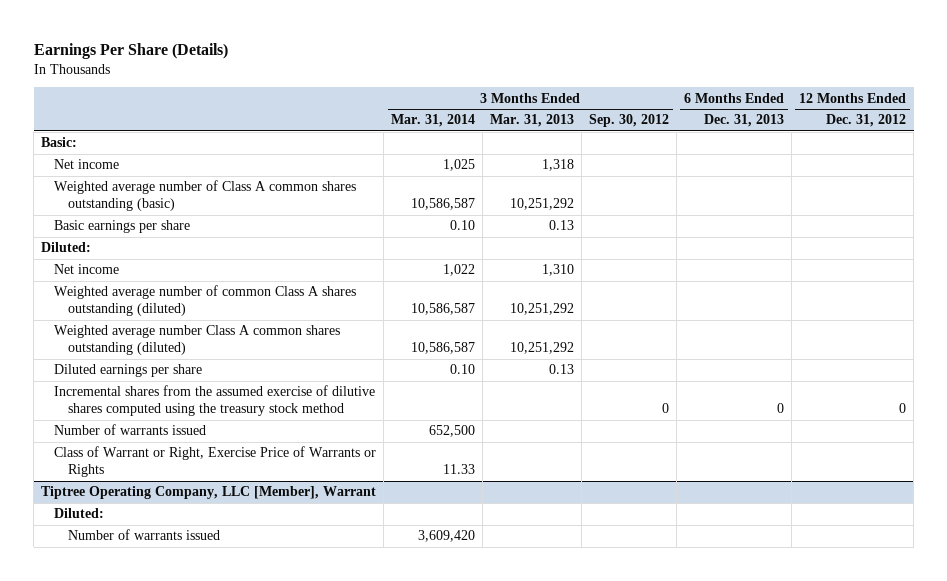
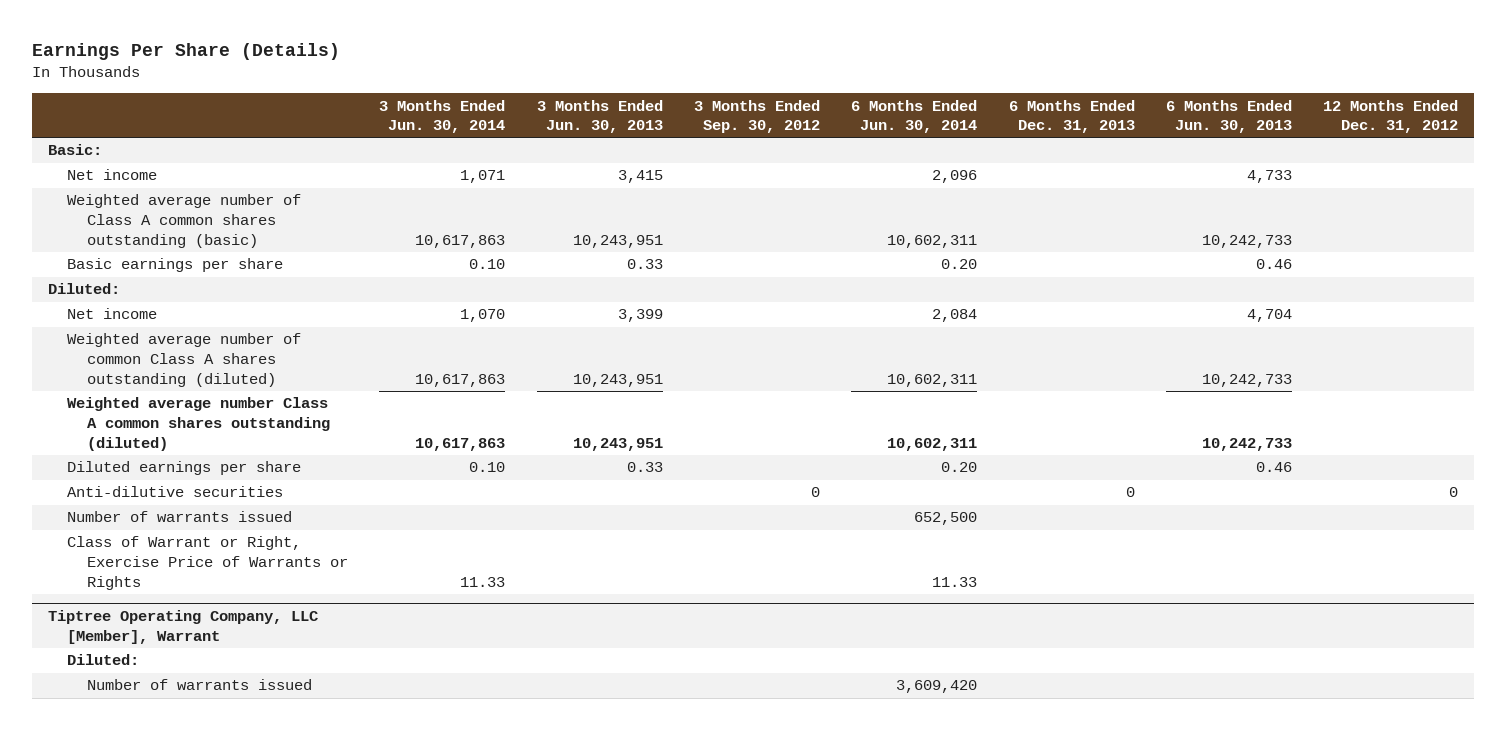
- | 3 Months Ended Mar. 31, 2014 | 3 Months Ended Mar. 31, 2013 | 3 Months Ended Sep. 30, 2012 | 6 Months Ended Dec. 31, 2013 | 12 Months Ended Dec. 31, 2012
+ | 3 Months Ended Jun. 30, 2014 | 3 Months Ended Jun. 30, 2013 | 3 Months Ended Sep. 30, 2012 | 6 Months Ended Jun. 30, 2014 | 6 Months Ended Dec. 31, 2013 | 6 Months Ended Jun. 30, 2013 | 12 Months Ended Dec. 31, 2012
- Incremental shares from the assumed exercise of dilutive shares computed using the treasury stock method | | | 0 | 0 | 0
+ Anti-dilutive securities | | | 0 | | 0 | | 0

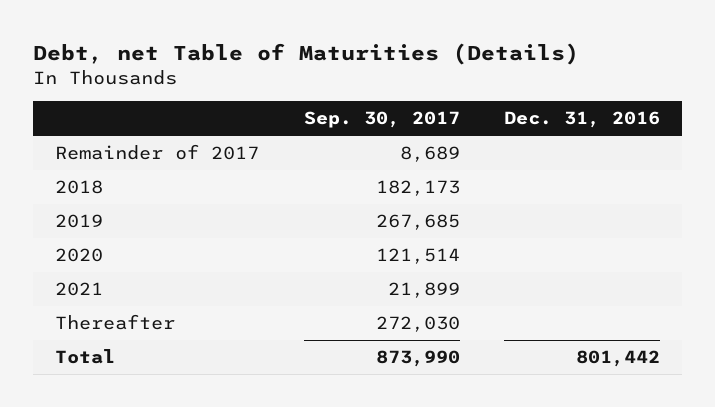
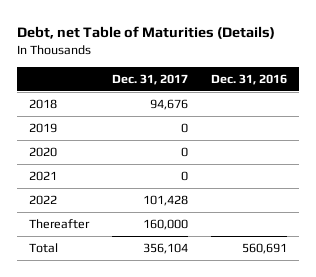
- | Sep. 30, 2017 | Dec. 31, 2016
+ | Dec. 31, 2017 | Dec. 31, 2016
- Remainder of 2017 | 8,689 |
+ 2022 | 101,428 |
- Total | 873,990 | 801,442
+ Total | 356,104 | 560,691

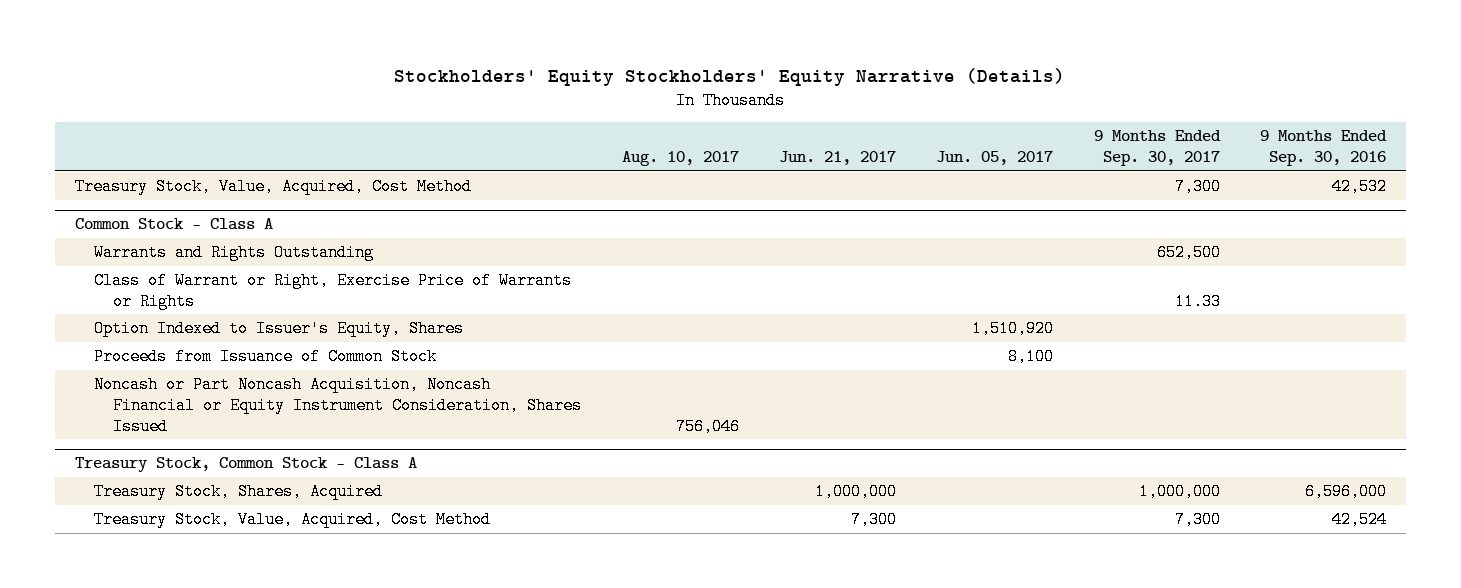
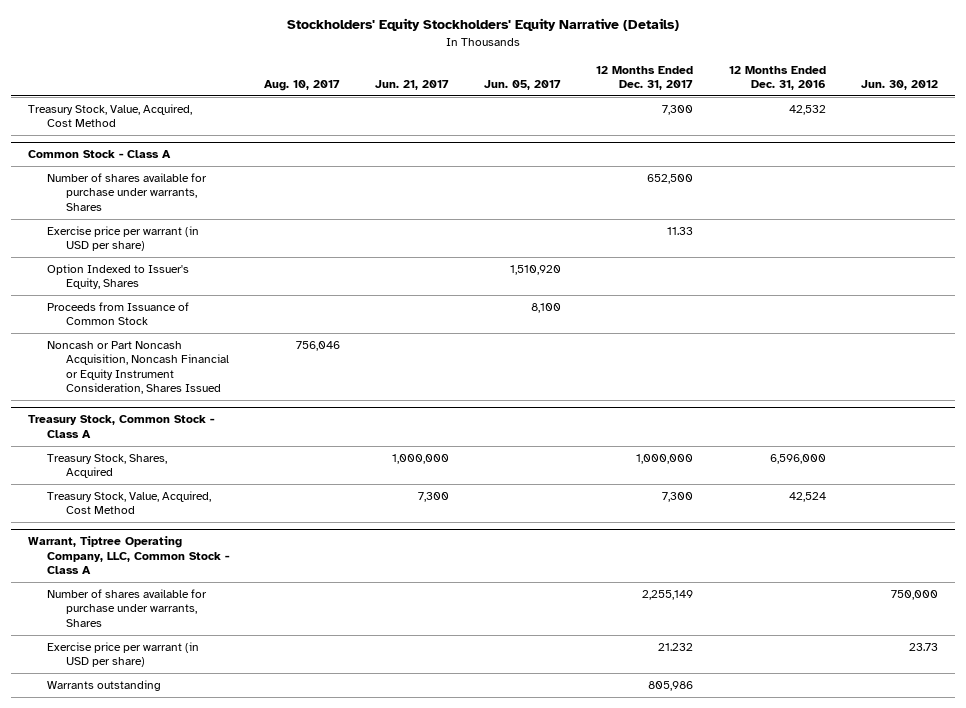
- | Aug. 10, 2017 | Jun. 21, 2017 | Jun. 05, 2017 | 9 Months Ended Sep. 30, 2017 | 9 Months Ended Sep. 30, 2016
+ | Aug. 10, 2017 | Jun. 21, 2017 | Jun. 05, 2017 | 12 Months Ended Dec. 31, 2017 | 12 Months Ended Dec. 31, 2016 | Jun. 30, 2012
@ Common Stock - Class A
- Warrants and Rights Outstanding | | | | 652,500 |
- Class of Warrant or Right, Exercise Price of Warrants or Rights | | | | 11.33 |
+ Number of shares available for purchase under warrants, Shares | | | | 652,500 | |
+ Exercise price per warrant (in USD per share) | | | | 11.33 | |
+ Warrant, Tiptree Operating Company, LLC, Common Stock - Class A
+ Number of shares available for purchase under warrants, Shares | | | | 2,255,149 | | 750,000
+ Exercise price per warrant (in USD per share) | | | | 21.232 | | 23.73
+ Warrants outstanding | | | | 805,986 | |

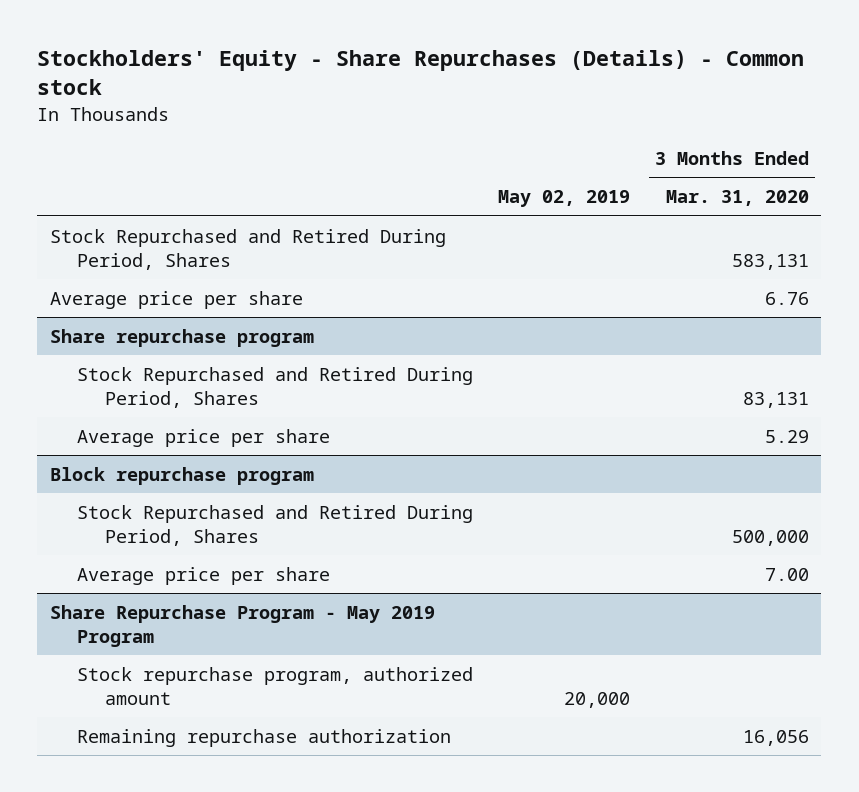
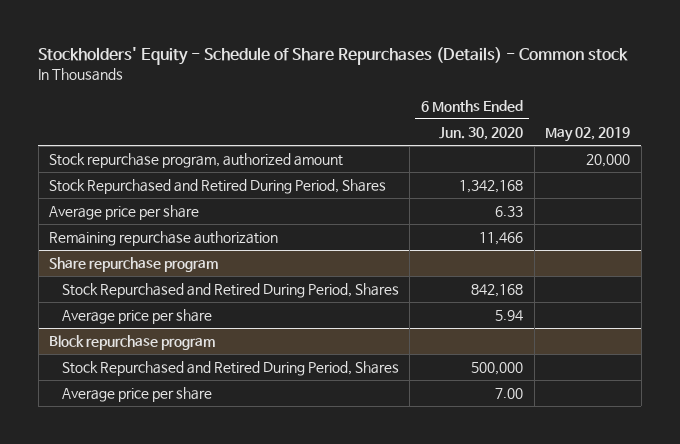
- Stockholders' Equity - Share Repurchases (Details) - Common stock
+ Stockholders' Equity - Schedule of Share Repurchases (Details) - Common stock
- | May 02, 2019 | 3 Months Ended Mar. 31, 2020
+ | 6 Months Ended Jun. 30, 2020 | May 02, 2019
+ Stock repurchase program, authorized amount | | 20,000
+ Remaining repurchase authorization | 11,466 |
- Share Repurchase Program - May 2019 Program
- Stock repurchase program, authorized amount | 20,000 |
- Remaining repurchase authorization | | 16,056

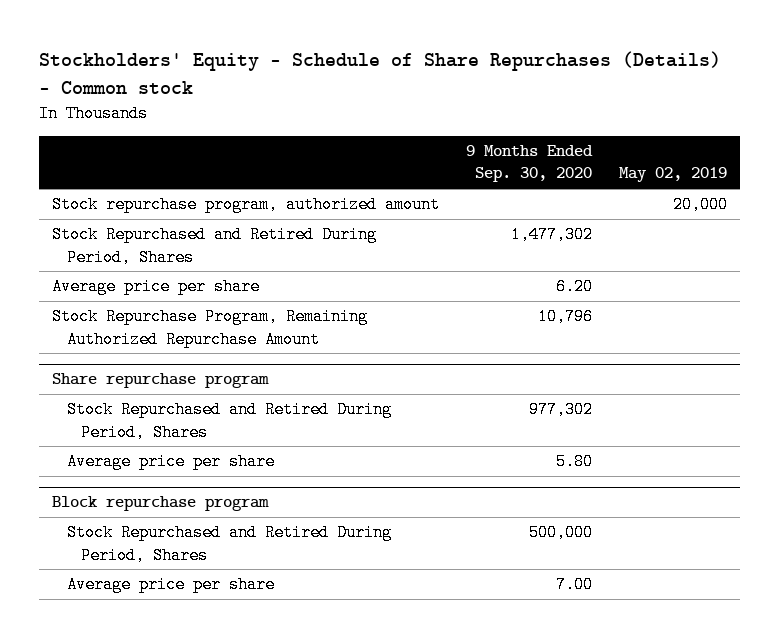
- | 6 Months Ended Jun. 30, 2020 | May 02, 2019
+ | 9 Months Ended Sep. 30, 2020 | May 02, 2019
- Remaining repurchase authorization | 11,466 |
+ Stock Repurchase Program, Remaining Authorized Repurchase Amount | 10,796 |

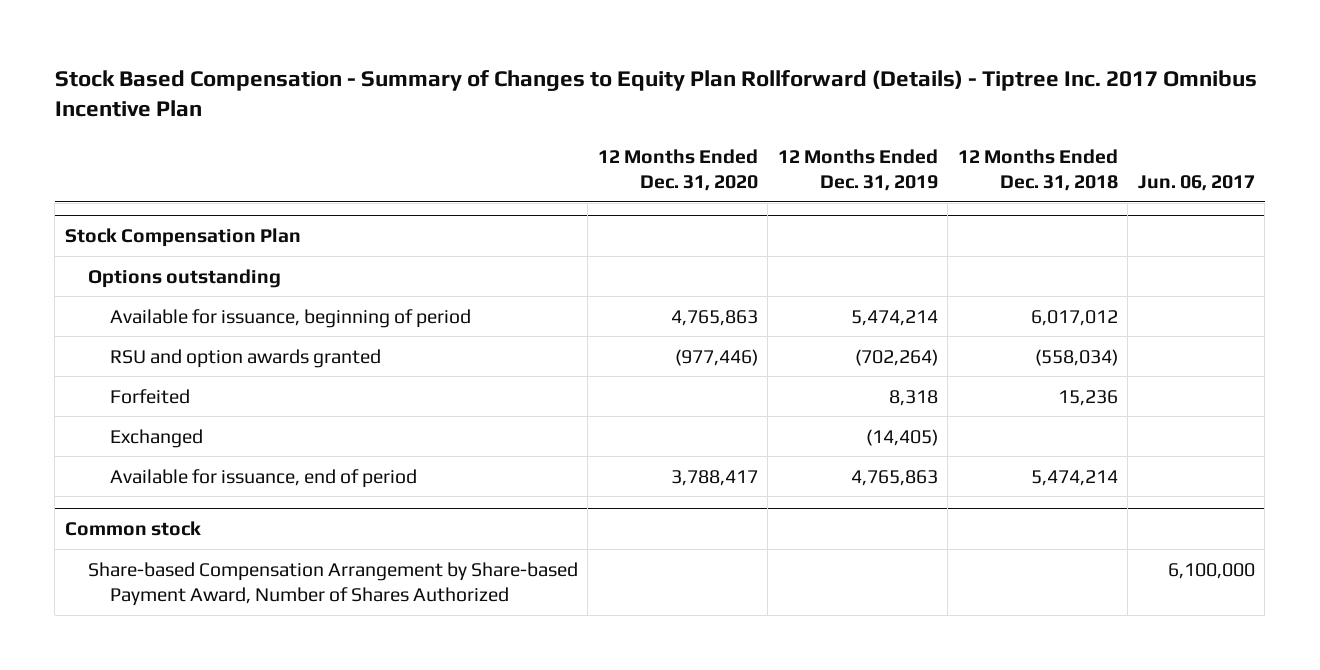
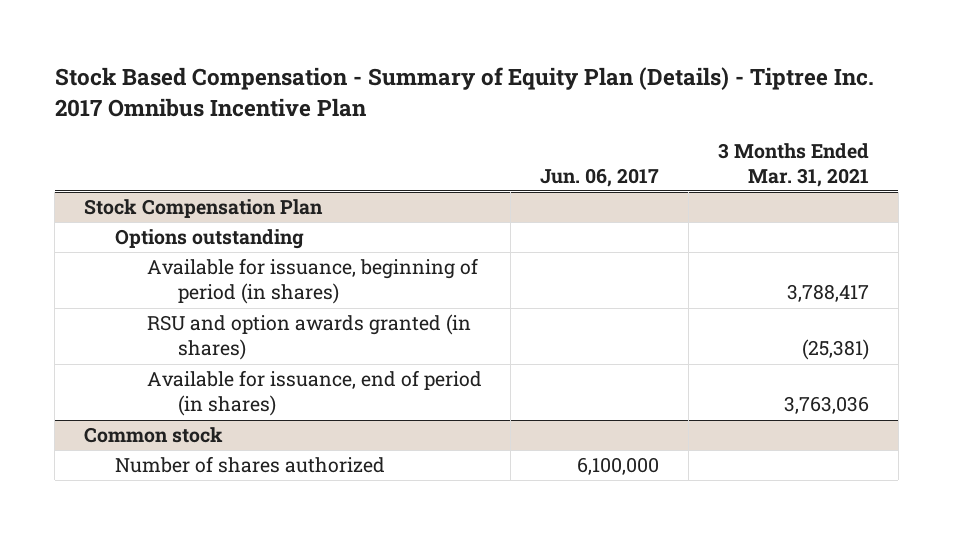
- Stock Based Compensation - Summary of Changes to Equity Plan Rollforward (Details) - Tiptree Inc. 2017 Omnibus Incentive Plan
+ Stock Based Compensation - Summary of Equity Plan (Details) - Tiptree Inc. 2017 Omnibus Incentive Plan
- | 12 Months Ended Dec. 31, 2020 | 12 Months Ended Dec. 31, 2019 | 12 Months Ended Dec. 31, 2018 | Jun. 06, 2017
+ | Jun. 06, 2017 | 3 Months Ended Mar. 31, 2021
@ Stock Compensation Plan
- Available for issuance, beginning of period | 4,765,863 | 5,474,214 | 6,017,012 |
- RSU and option awards granted | (977,446) | (702,264) | (558,034) |
- Forfeited | | 8,318 | 15,236 |
- Exchanged | | (14,405) | |
- Available for issuance, end of period | 3,788,417 | 4,765,863 | 5,474,214 |
+ Available for issuance, beginning of period (in shares) | | 3,788,417
+ RSU and option awards granted (in shares) | | (25,381)
+ Available for issuance, end of period (in shares) | | 3,763,036
@ Common stock
- Share-based Compensation Arrangement by Share-based Payment Award, Number of Shares Authorized | | | | 6,100,000
+ Number of shares authorized | 6,100,000 |

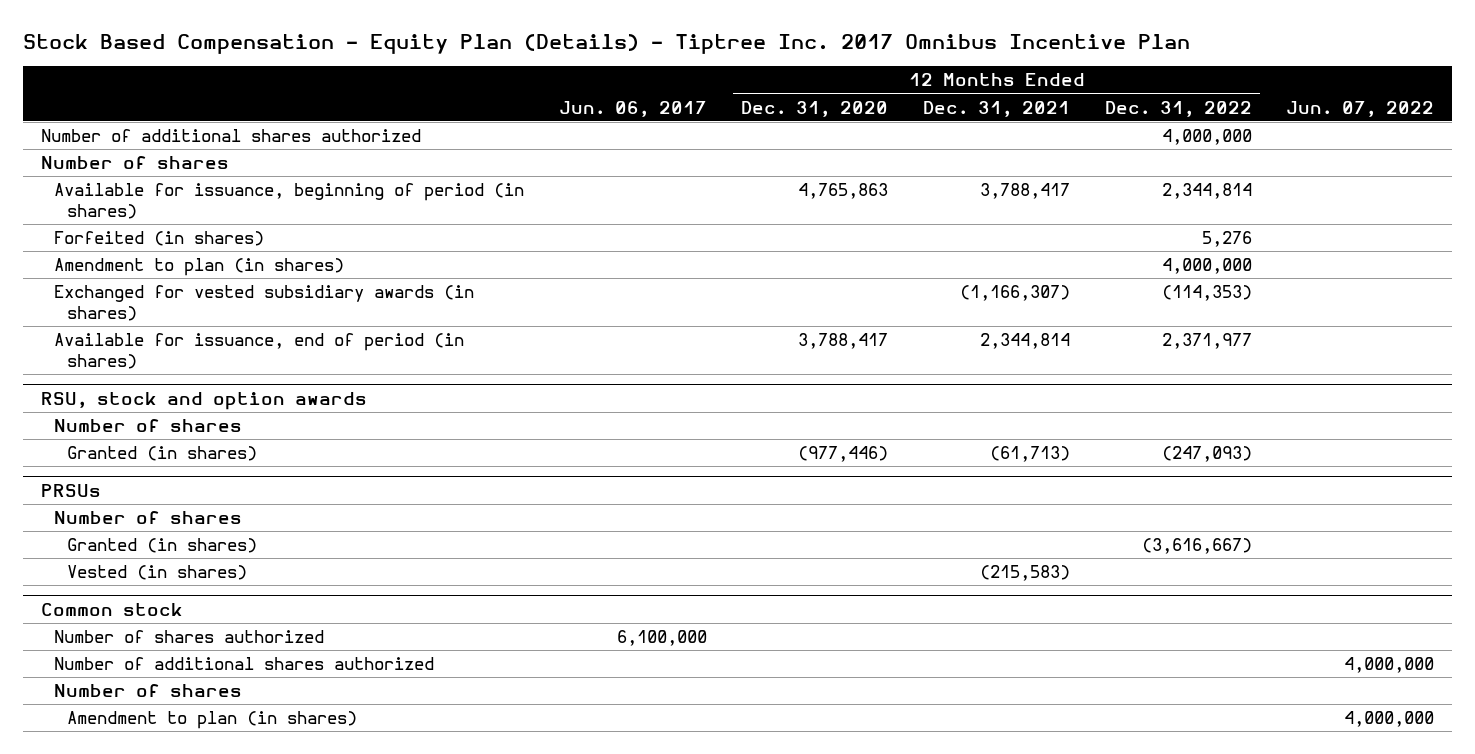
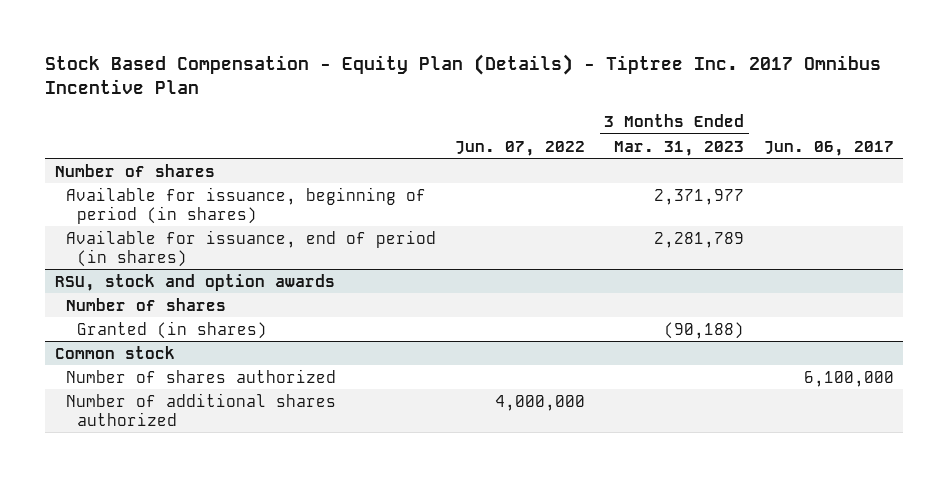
- | Jun. 06, 2017 | 12 Months Ended Dec. 31, 2020 | 12 Months Ended Dec. 31, 2021 | 12 Months Ended Dec. 31, 2022 | Jun. 07, 2022
+ | Jun. 07, 2022 | 3 Months Ended Mar. 31, 2023 | Jun. 06, 2017
- Number of additional shares authorized | | | | 4,000,000 |
- Forfeited (in shares) | | | | 5,276 |
- Amendment to plan (in shares) | | | | 4,000,000 |
- Exchanged for vested subsidiary awards (in shares) | | | (1,166,307) | (114,353) |
- PRSUs
- Number of shares
- Granted (in shares) | | | | (3,616,667) |
- Vested (in shares) | | | (215,583) | |
@ Common stock
- Number of shares
- Amendment to plan (in shares) | | | | | 4,000,000

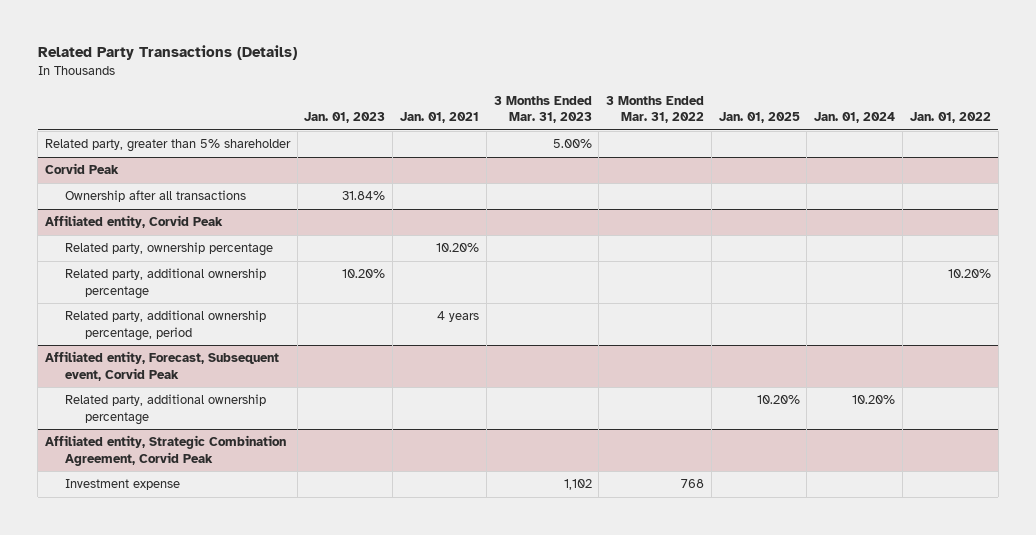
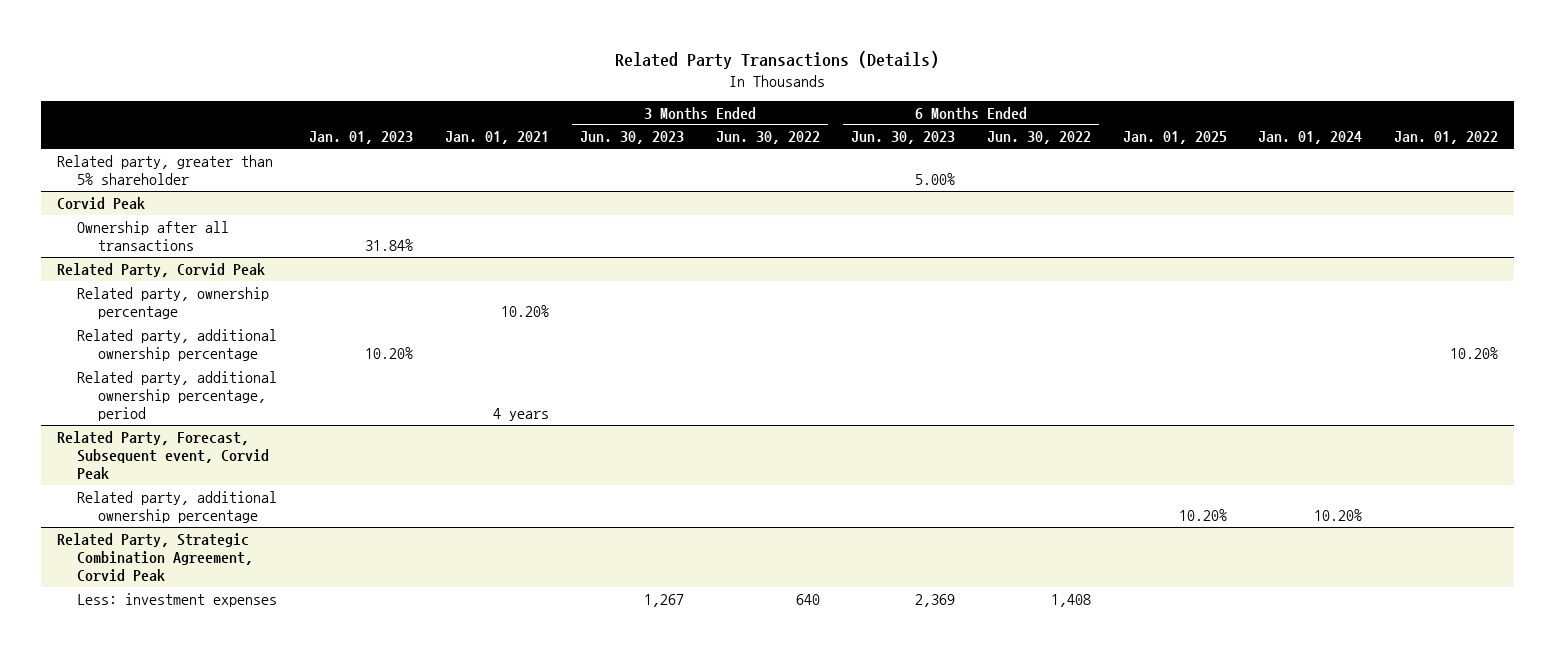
- | Jan. 01, 2023 | Jan. 01, 2021 | 3 Months Ended Mar. 31, 2023 | 3 Months Ended Mar. 31, 2022 | Jan. 01, 2025 | Jan. 01, 2024 | Jan. 01, 2022
+ | Jan. 01, 2023 | Jan. 01, 2021 | 3 Months Ended Jun. 30, 2023 | 3 Months Ended Jun. 30, 2022 | 6 Months Ended Jun. 30, 2023 | 6 Months Ended Jun. 30, 2022 | Jan. 01, 2025 | Jan. 01, 2024 | Jan. 01, 2022
- Affiliated entity, Corvid Peak
+ Related Party, Corvid Peak
- Affiliated entity, Forecast, Subsequent event, Corvid Peak
+ Related Party, Forecast, Subsequent event, Corvid Peak
- Affiliated entity, Strategic Combination Agreement, Corvid Peak
- Investment expense | | | 1,102 | 768 | | |
+ Related Party, Strategic Combination Agreement, Corvid Peak
+ Less: investment expenses | | | 1,267 | 640 | 2,369 | 1,408 | | |

